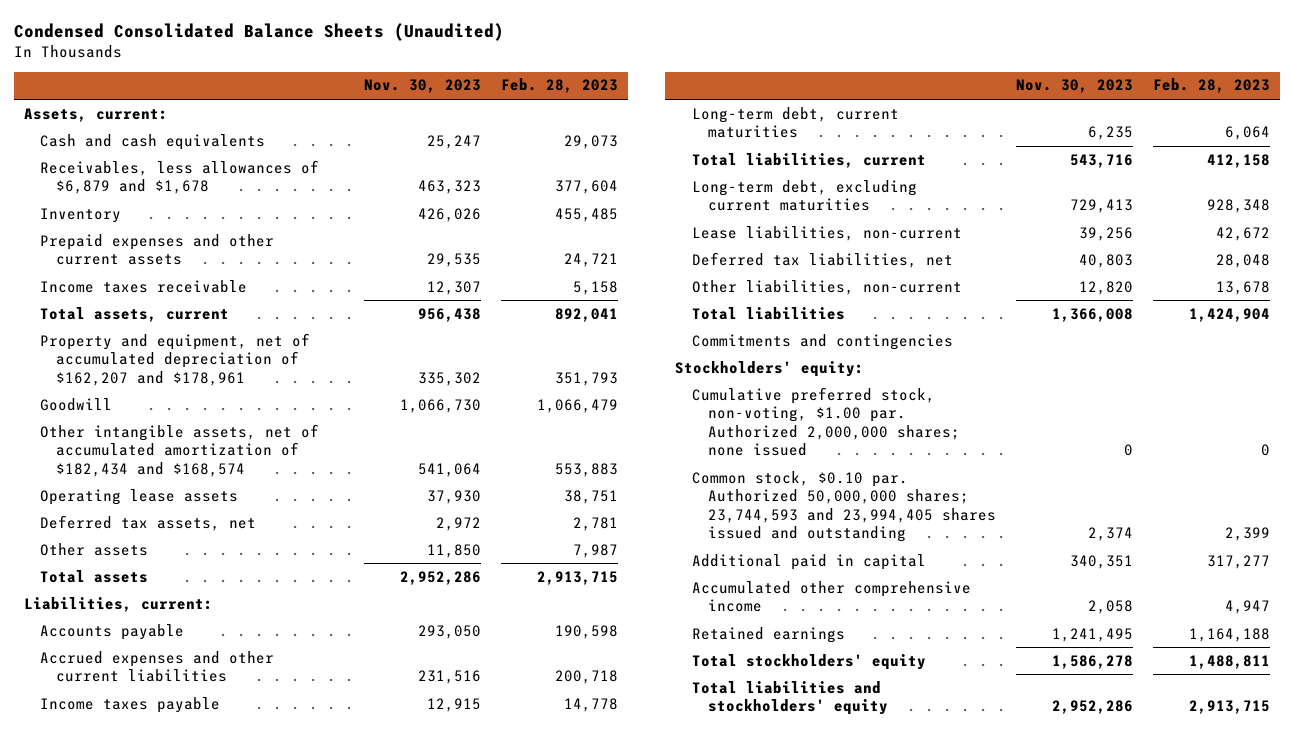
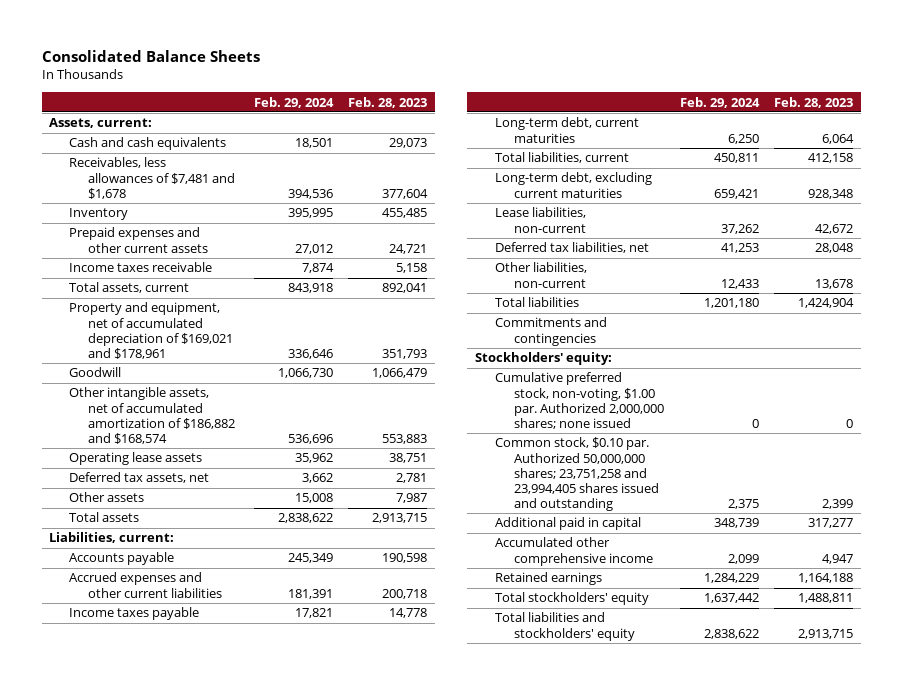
- Condensed Consolidated Balance Sheets (Unaudited)
+ Consolidated Balance Sheets
- | Nov. 30, 2023 | Feb. 28, 2023
+ | Feb. 29, 2024 | Feb. 28, 2023
- Receivables, less allowances of $6,879 and $1,678 | 463,323 | 377,604
+ Receivables, less allowances of $7,481 and $1,678 | 394,536 | 377,604
- Property and equipment, net of accumulated depreciation of $162,207 and $178,961 | 335,302 | 351,793
+ Property and equipment, net of accumulated depreciation of $169,021 and $178,961 | 336,646 | 351,793
- Other intangible assets, net of accumulated amortization of $182,434 and $168,574 | 541,064 | 553,883
+ Other intangible assets, net of accumulated amortization of $186,882 and $168,574 | 536,696 | 553,883
- Common stock, $0.10 par. Authorized 50,000,000 shares; 23,744,593 and 23,994,405 shares issued and outstanding | 2,374 | 2,399
+ Common stock, $0.10 par. Authorized 50,000,000 shares; 23,751,258 and 23,994,405 shares issued and outstanding | 2,375 | 2,399

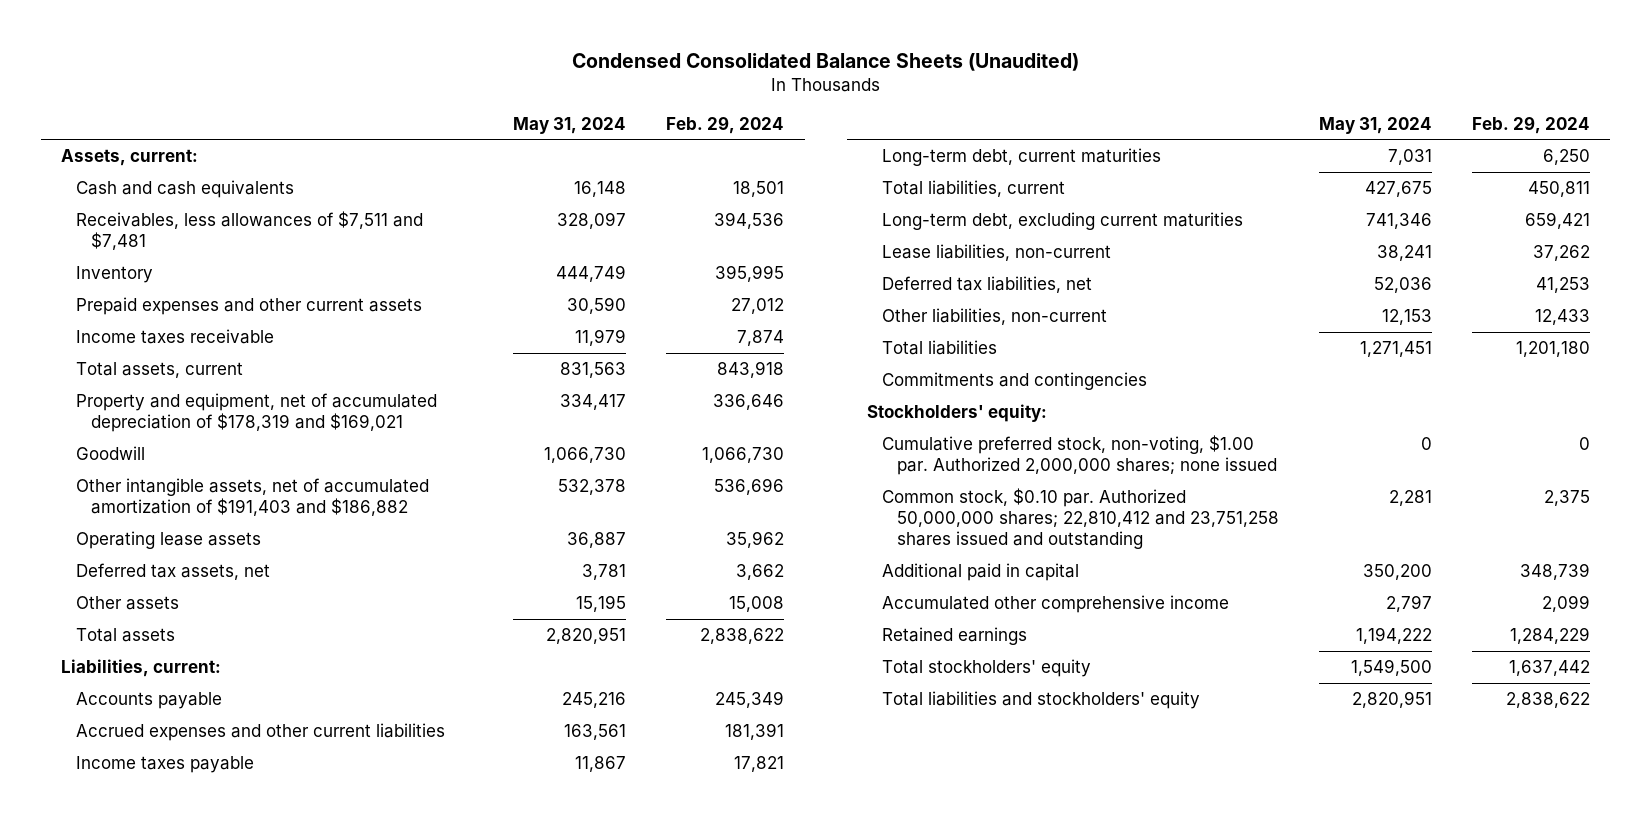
- Consolidated Balance Sheets
+ Condensed Consolidated Balance Sheets (Unaudited)
- | Feb. 29, 2024 | Feb. 28, 2023
+ | May 31, 2024 | Feb. 29, 2024
- Receivables, less allowances of $7,481 and $1,678 | 394,536 | 377,604
+ Receivables, less allowances of $7,511 and $7,481 | 328,097 | 394,536
- Property and equipment, net of accumulated depreciation of $169,021 and $178,961 | 336,646 | 351,793
+ Property and equipment, net of accumulated depreciation of $178,319 and $169,021 | 334,417 | 336,646
- Other intangible assets, net of accumulated amortization of $186,882 and $168,574 | 536,696 | 553,883
+ Other intangible assets, net of accumulated amortization of $191,403 and $186,882 | 532,378 | 536,696
- Common stock, $0.10 par. Authorized 50,000,000 shares; 23,751,258 and 23,994,405 shares issued and outstanding | 2,375 | 2,399
+ Common stock, $0.10 par. Authorized 50,000,000 shares; 22,810,412 and 23,751,258 shares issued and outstanding | 2,281 | 2,375

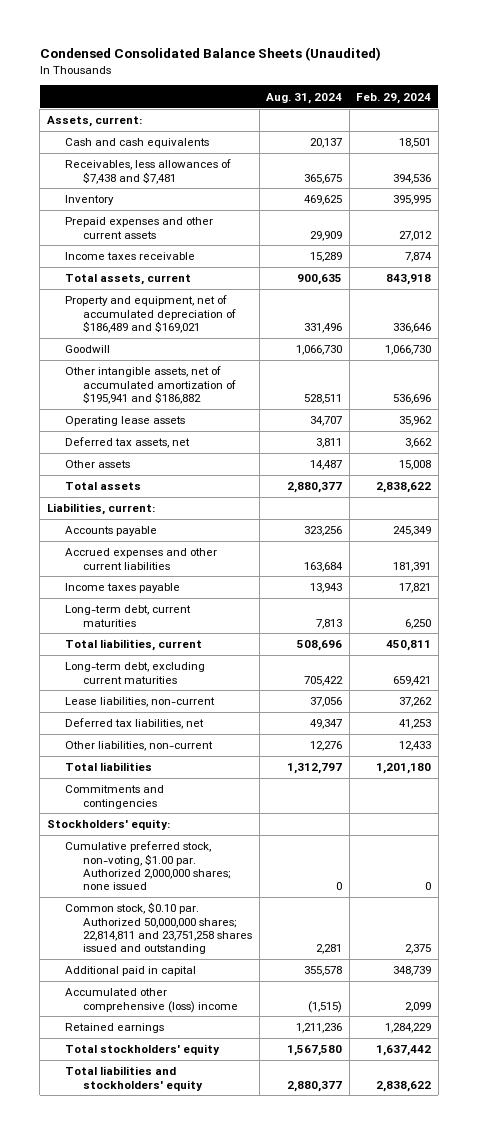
- | May 31, 2024 | Feb. 29, 2024
+ | Aug. 31, 2024 | Feb. 29, 2024
- Receivables, less allowances of $7,511 and $7,481 | 328,097 | 394,536
+ Receivables, less allowances of $7,438 and $7,481 | 365,675 | 394,536
- Property and equipment, net of accumulated depreciation of $178,319 and $169,021 | 334,417 | 336,646
+ Property and equipment, net of accumulated depreciation of $186,489 and $169,021 | 331,496 | 336,646
- Other intangible assets, net of accumulated amortization of $191,403 and $186,882 | 532,378 | 536,696
+ Other intangible assets, net of accumulated amortization of $195,941 and $186,882 | 528,511 | 536,696
- Common stock, $0.10 par. Authorized 50,000,000 shares; 22,810,412 and 23,751,258 shares issued and outstanding | 2,281 | 2,375
+ Common stock, $0.10 par. Authorized 50,000,000 shares; 22,814,811 and 23,751,258 shares issued and outstanding | 2,281 | 2,375
- Accumulated other comprehensive income | 2,797 | 2,099
+ Accumulated other comprehensive (loss) income | (1,515) | 2,099

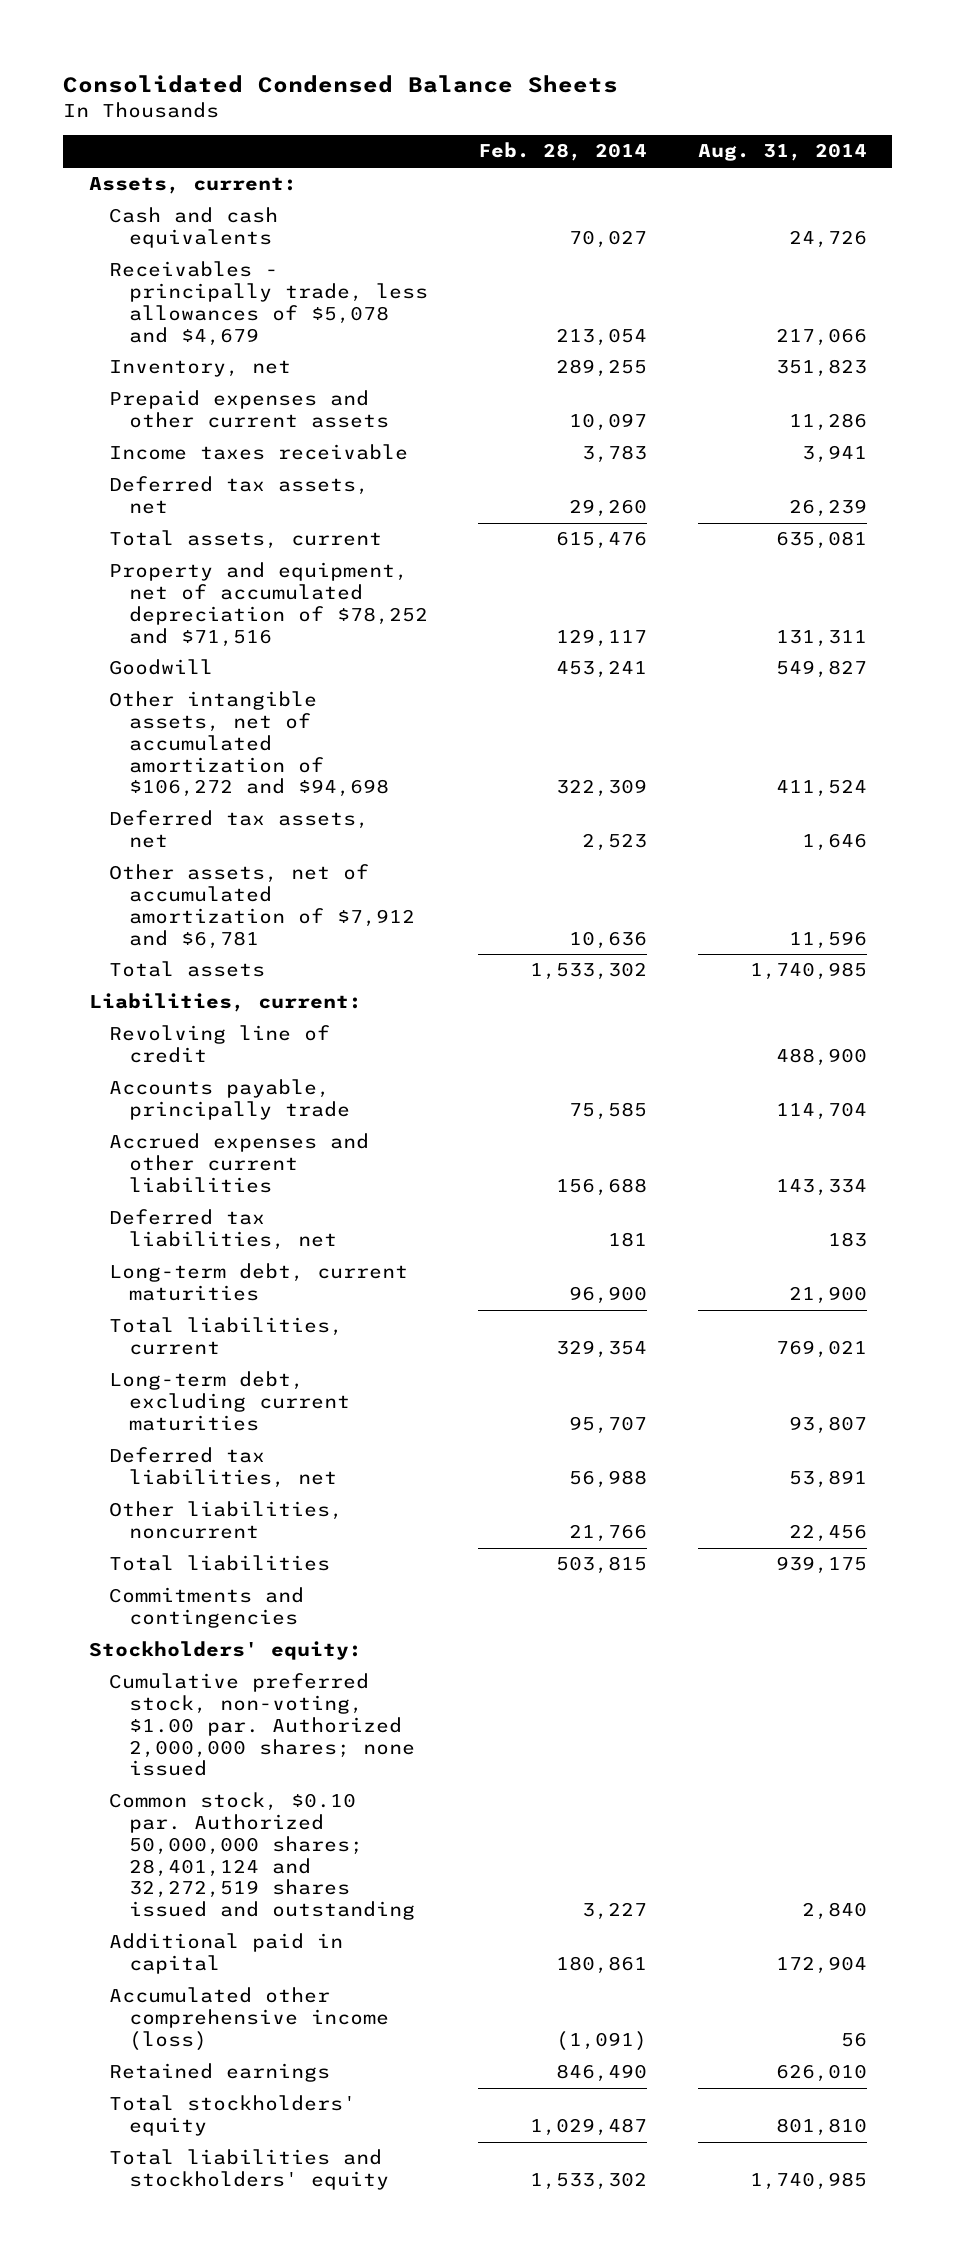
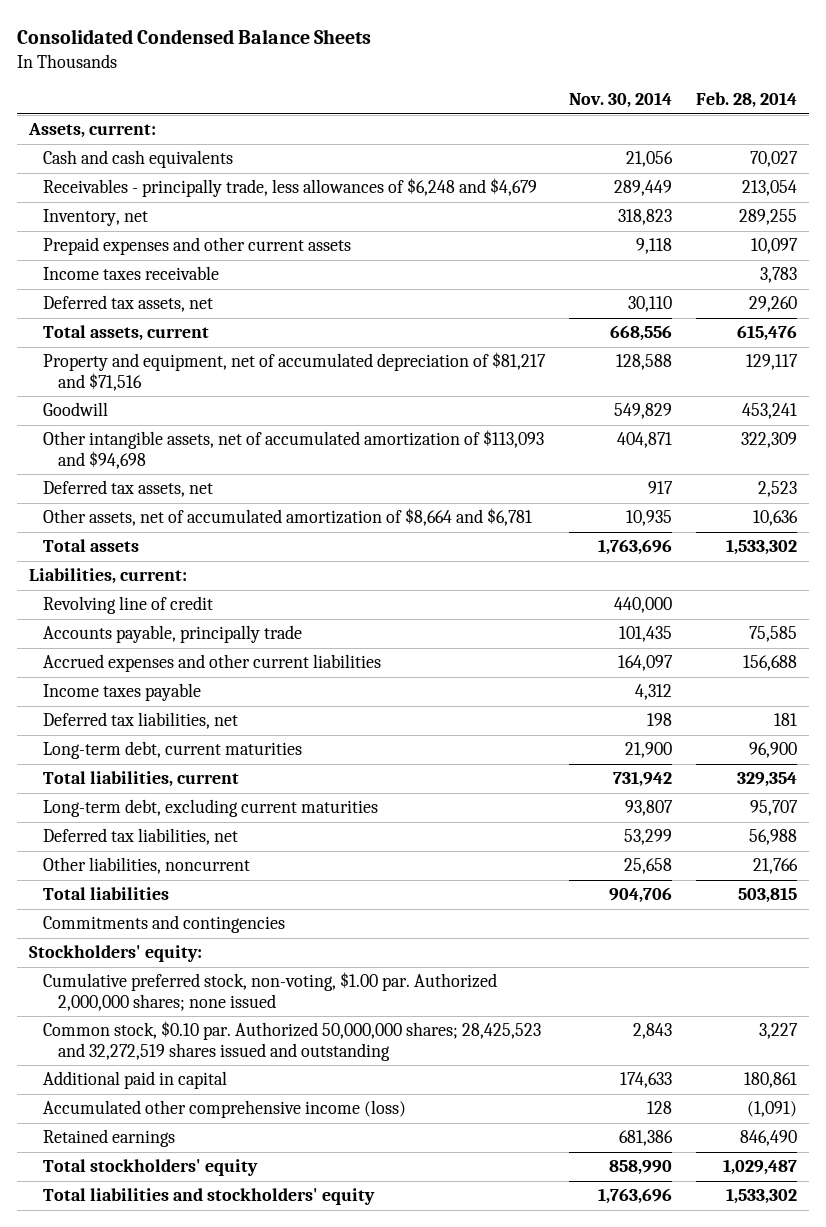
- | Feb. 28, 2014 | Aug. 31, 2014
+ | Nov. 30, 2014 | Feb. 28, 2014
- Receivables - principally trade, less allowances of $5,078 and $4,679 | 213,054 | 217,066
+ Receivables - principally trade, less allowances of $6,248 and $4,679 | 289,449 | 213,054
- Property and equipment, net of accumulated depreciation of $78,252 and $71,516 | 129,117 | 131,311
+ Property and equipment, net of accumulated depreciation of $81,217 and $71,516 | 128,588 | 129,117
- Other intangible assets, net of accumulated amortization of $106,272 and $94,698 | 322,309 | 411,524
+ Other intangible assets, net of accumulated amortization of $113,093 and $94,698 | 404,871 | 322,309
- Other assets, net of accumulated amortization of $7,912 and $6,781 | 10,636 | 11,596
+ Other assets, net of accumulated amortization of $8,664 and $6,781 | 10,935 | 10,636
+ Income taxes payable | 4,312 |
- Common stock, $0.10 par. Authorized 50,000,000 shares; 28,401,124 and 32,272,519 shares issued and outstanding | 3,227 | 2,840
+ Common stock, $0.10 par. Authorized 50,000,000 shares; 28,425,523 and 32,272,519 shares issued and outstanding | 2,843 | 3,227

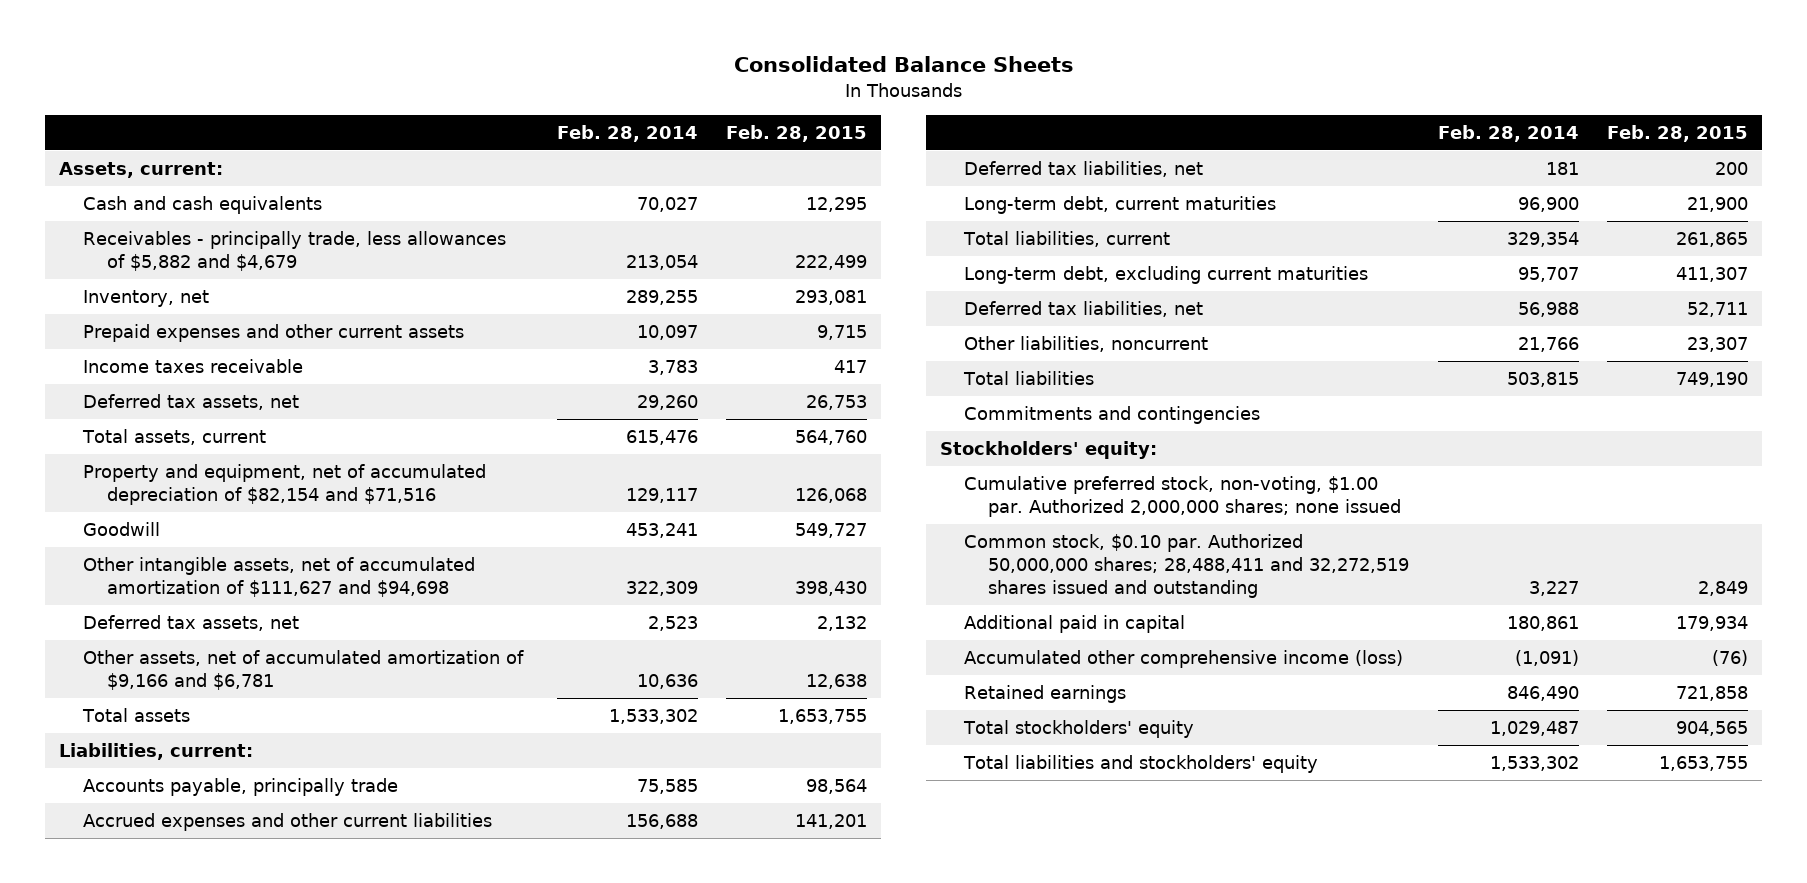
- Consolidated Condensed Balance Sheets
+ Consolidated Balance Sheets
- | Nov. 30, 2014 | Feb. 28, 2014
+ | Feb. 28, 2014 | Feb. 28, 2015
- Receivables - principally trade, less allowances of $6,248 and $4,679 | 289,449 | 213,054
+ Receivables - principally trade, less allowances of $5,882 and $4,679 | 213,054 | 222,499
- Property and equipment, net of accumulated depreciation of $81,217 and $71,516 | 128,588 | 129,117
+ Property and equipment, net of accumulated depreciation of $82,154 and $71,516 | 129,117 | 126,068
- Other intangible assets, net of accumulated amortization of $113,093 and $94,698 | 404,871 | 322,309
+ Other intangible assets, net of accumulated amortization of $111,627 and $94,698 | 322,309 | 398,430
- Other assets, net of accumulated amortization of $8,664 and $6,781 | 10,935 | 10,636
+ Other assets, net of accumulated amortization of $9,166 and $6,781 | 10,636 | 12,638
- Revolving line of credit | 440,000 |
- Income taxes payable | 4,312 |
- Common stock, $0.10 par. Authorized 50,000,000 shares; 28,425,523 and 32,272,519 shares issued and outstanding | 2,843 | 3,227
+ Common stock, $0.10 par. Authorized 50,000,000 shares; 28,488,411 and 32,272,519 shares issued and outstanding | 3,227 | 2,849

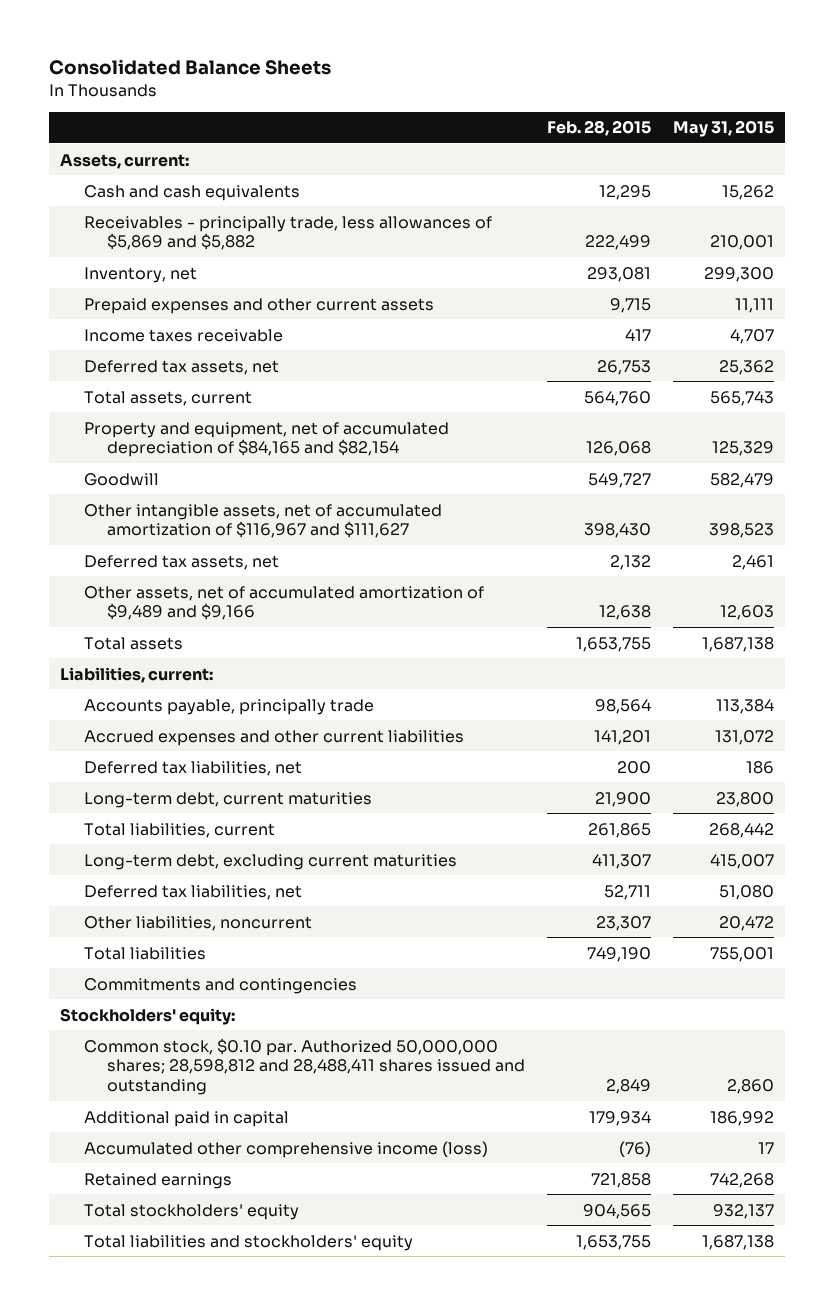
- | Feb. 28, 2014 | Feb. 28, 2015
+ | Feb. 28, 2015 | May 31, 2015
- Receivables - principally trade, less allowances of $5,882 and $4,679 | 213,054 | 222,499
+ Receivables - principally trade, less allowances of $5,869 and $5,882 | 222,499 | 210,001
- Property and equipment, net of accumulated depreciation of $82,154 and $71,516 | 129,117 | 126,068
+ Property and equipment, net of accumulated depreciation of $84,165 and $82,154 | 126,068 | 125,329
- Other intangible assets, net of accumulated amortization of $111,627 and $94,698 | 322,309 | 398,430
+ Other intangible assets, net of accumulated amortization of $116,967 and $111,627 | 398,430 | 398,523
- Other assets, net of accumulated amortization of $9,166 and $6,781 | 10,636 | 12,638
+ Other assets, net of accumulated amortization of $9,489 and $9,166 | 12,638 | 12,603
- Cumulative preferred stock, non-voting, $1.00 par. Authorized 2,000,000 shares; none issued
- Common stock, $0.10 par. Authorized 50,000,000 shares; 28,488,411 and 32,272,519 shares issued and outstanding | 3,227 | 2,849
+ Common stock, $0.10 par. Authorized 50,000,000 shares; 28,598,812 and 28,488,411 shares issued and outstanding | 2,849 | 2,860

